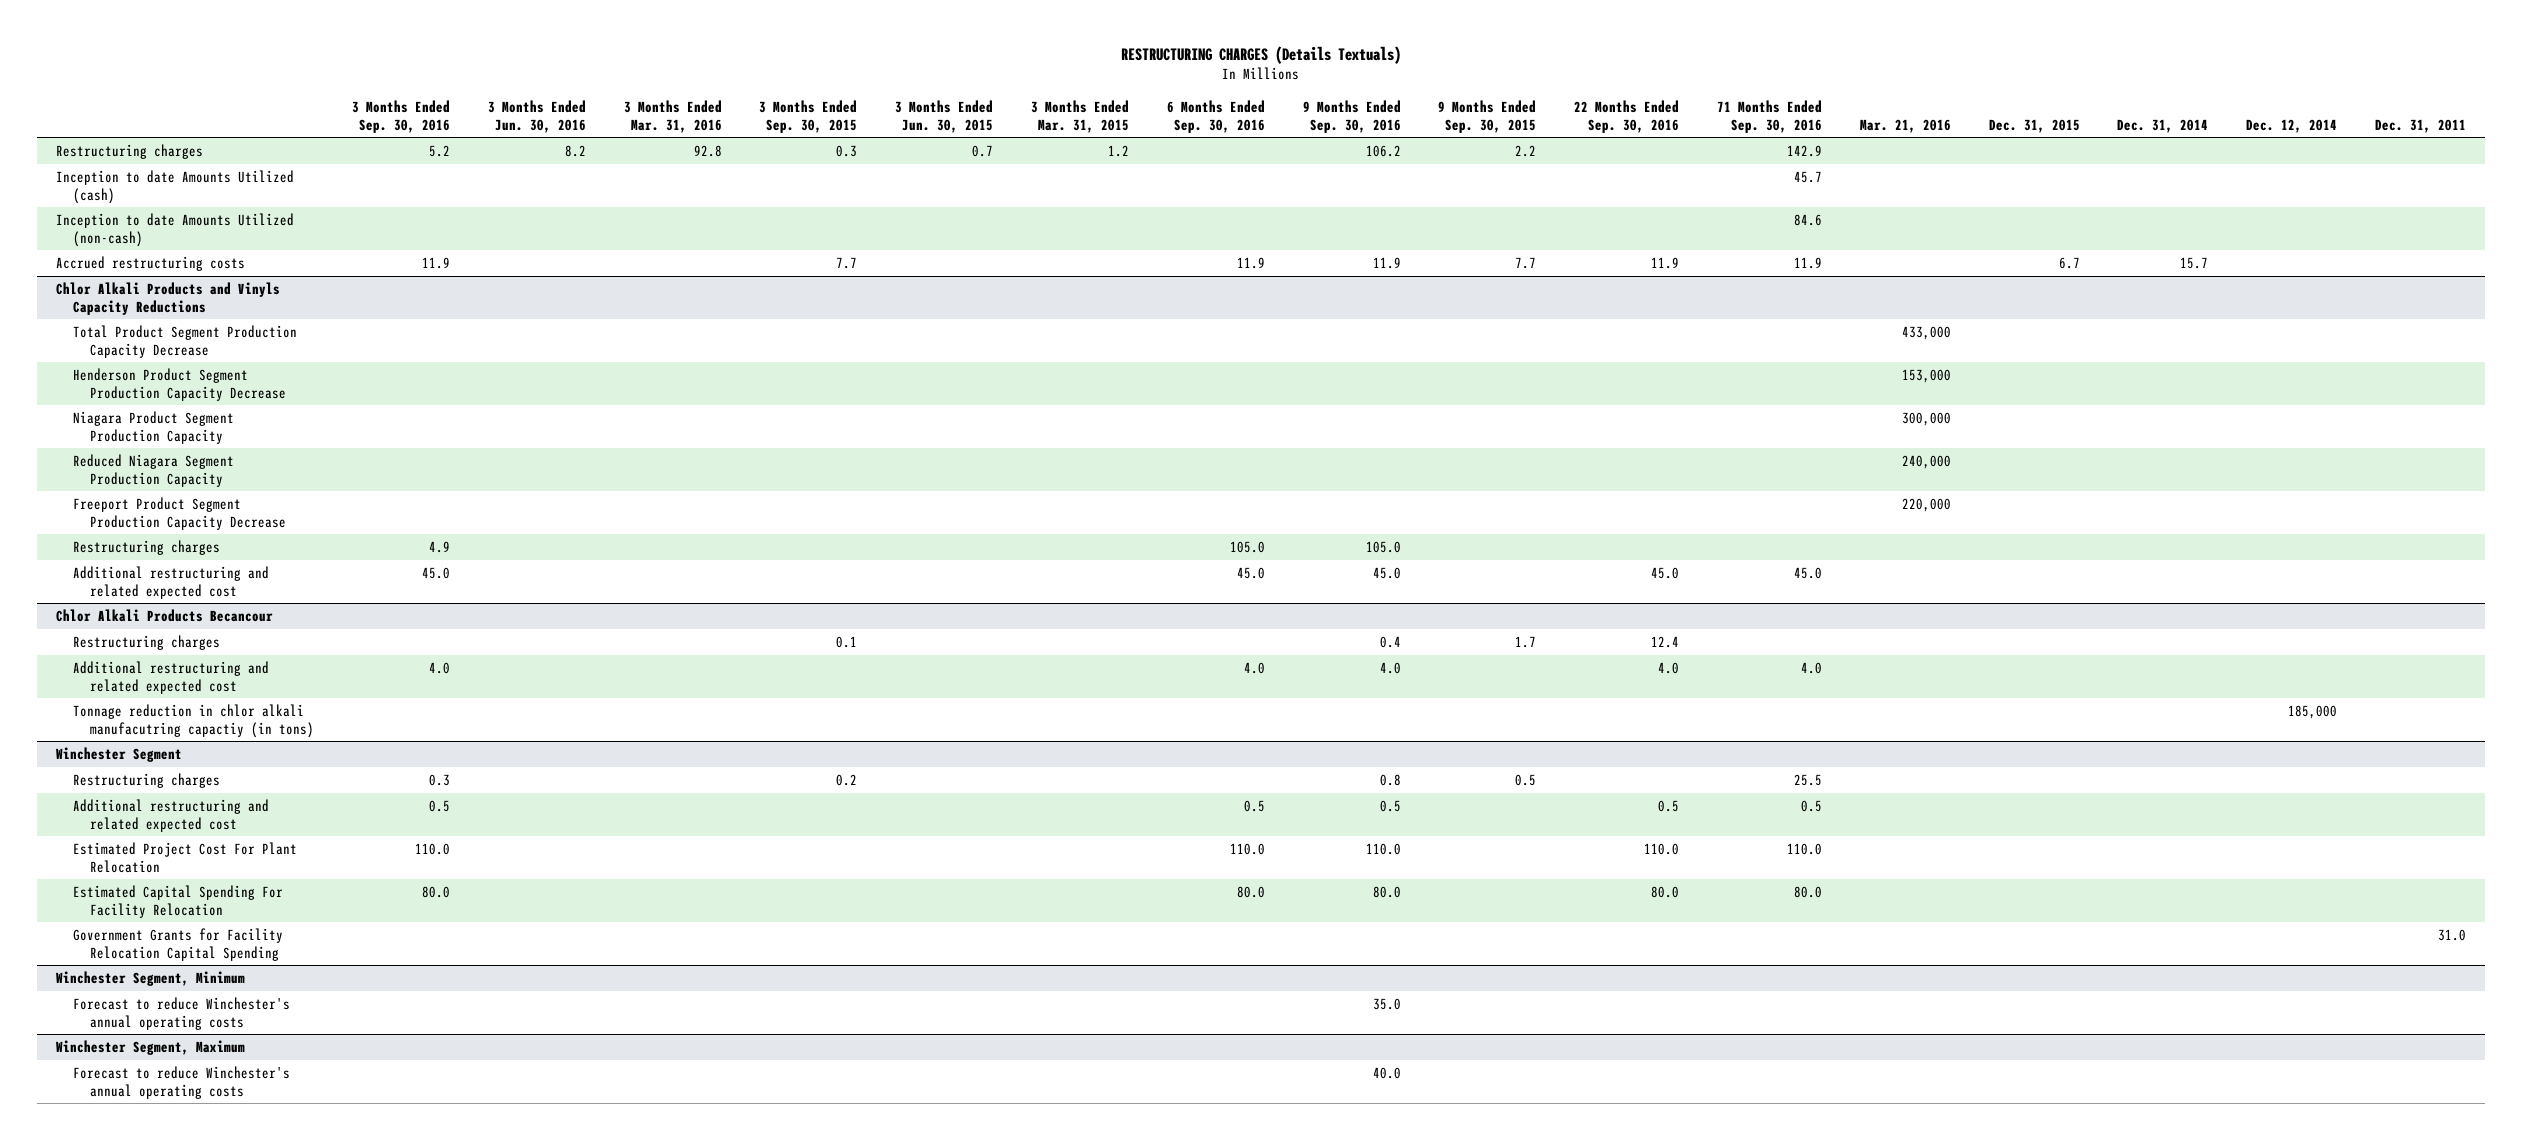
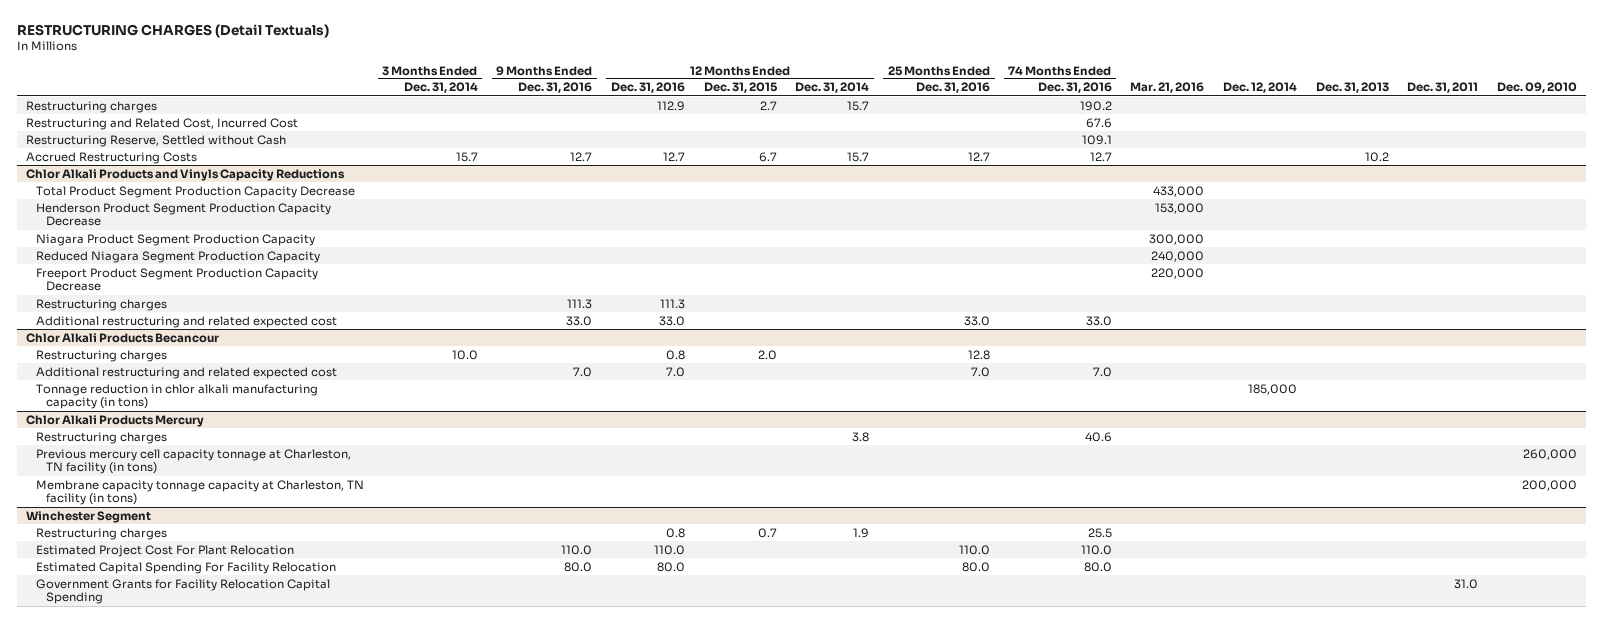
- RESTRUCTURING CHARGES (Details Textuals)
+ RESTRUCTURING CHARGES (Detail Textuals)
- | 3 Months Ended Sep. 30, 2016 | 3 Months Ended Jun. 30, 2016 | 3 Months Ended Mar. 31, 2016 | 3 Months Ended Sep. 30, 2015 | 3 Months Ended Jun. 30, 2015 | 3 Months Ended Mar. 31, 2015 | 6 Months Ended Sep. 30, 2016 | 9 Months Ended Sep. 30, 2016 | 9 Months Ended Sep. 30, 2015 | 22 Months Ended Sep. 30, 2016 | 71 Months Ended Sep. 30, 2016 | Mar. 21, 2016 | Dec. 31, 2015 | Dec. 31, 2014 | Dec. 12, 2014 | Dec. 31, 2011
+ | 3 Months Ended Dec. 31, 2014 | 9 Months Ended Dec. 31, 2016 | 12 Months Ended Dec. 31, 2016 | 12 Months Ended Dec. 31, 2015 | 12 Months Ended Dec. 31, 2014 | 25 Months Ended Dec. 31, 2016 | 74 Months Ended Dec. 31, 2016 | Mar. 21, 2016 | Dec. 12, 2014 | Dec. 31, 2013 | Dec. 31, 2011 | Dec. 09, 2010
- Inception to date Amounts Utilized (cash) | | | | | | | | | | | 45.7 | | | | |
- Inception to date Amounts Utilized (non-cash) | | | | | | | | | | | 84.6 | | | | |
- Accrued restructuring costs | 11.9 | | | 7.7 | | | 11.9 | 11.9 | 7.7 | 11.9 | 11.9 | | 6.7 | 15.7 | |
+ Restructuring and Related Cost, Incurred Cost | | | | | | | 67.6 | | | | |
+ Restructuring Reserve, Settled without Cash | | | | | | | 109.1 | | | | |
+ Accrued Restructuring Costs | 15.7 | 12.7 | 12.7 | 6.7 | 15.7 | 12.7 | 12.7 | | | 10.2 | |
@ Chlor Alkali Products Becancour
- Tonnage reduction in chlor alkali manufacutring capactiy (in tons) | | | | | | | | | | | | | | | 185,000 |
+ Tonnage reduction in chlor alkali manufacturing capacity (in tons) | | | | | | | | | 185,000 | | |
+ Chlor Alkali Products Mercury
+ Restructuring charges | | | | | 3.8 | | 40.6 | | | | |
+ Previous mercury cell capacity tonnage at Charleston, TN facility (in tons) | | | | | | | | | | | | 260,000
+ Membrane capacity tonnage capacity at Charleston, TN facility (in tons) | | | | | | | | | | | | 200,000
@ Winchester Segment
- Additional restructuring and related expected cost | 0.5 | | | | | | 0.5 | 0.5 | | 0.5 | 0.5 | | | | |
- Winchester Segment, Minimum
- Forecast to reduce Winchester's annual operating costs | | | | | | | | 35.0 | | | | | | | |
- Winchester Segment, Maximum
- Forecast to reduce Winchester's annual operating costs | | | | | | | | 40.0 | | | | | | | |

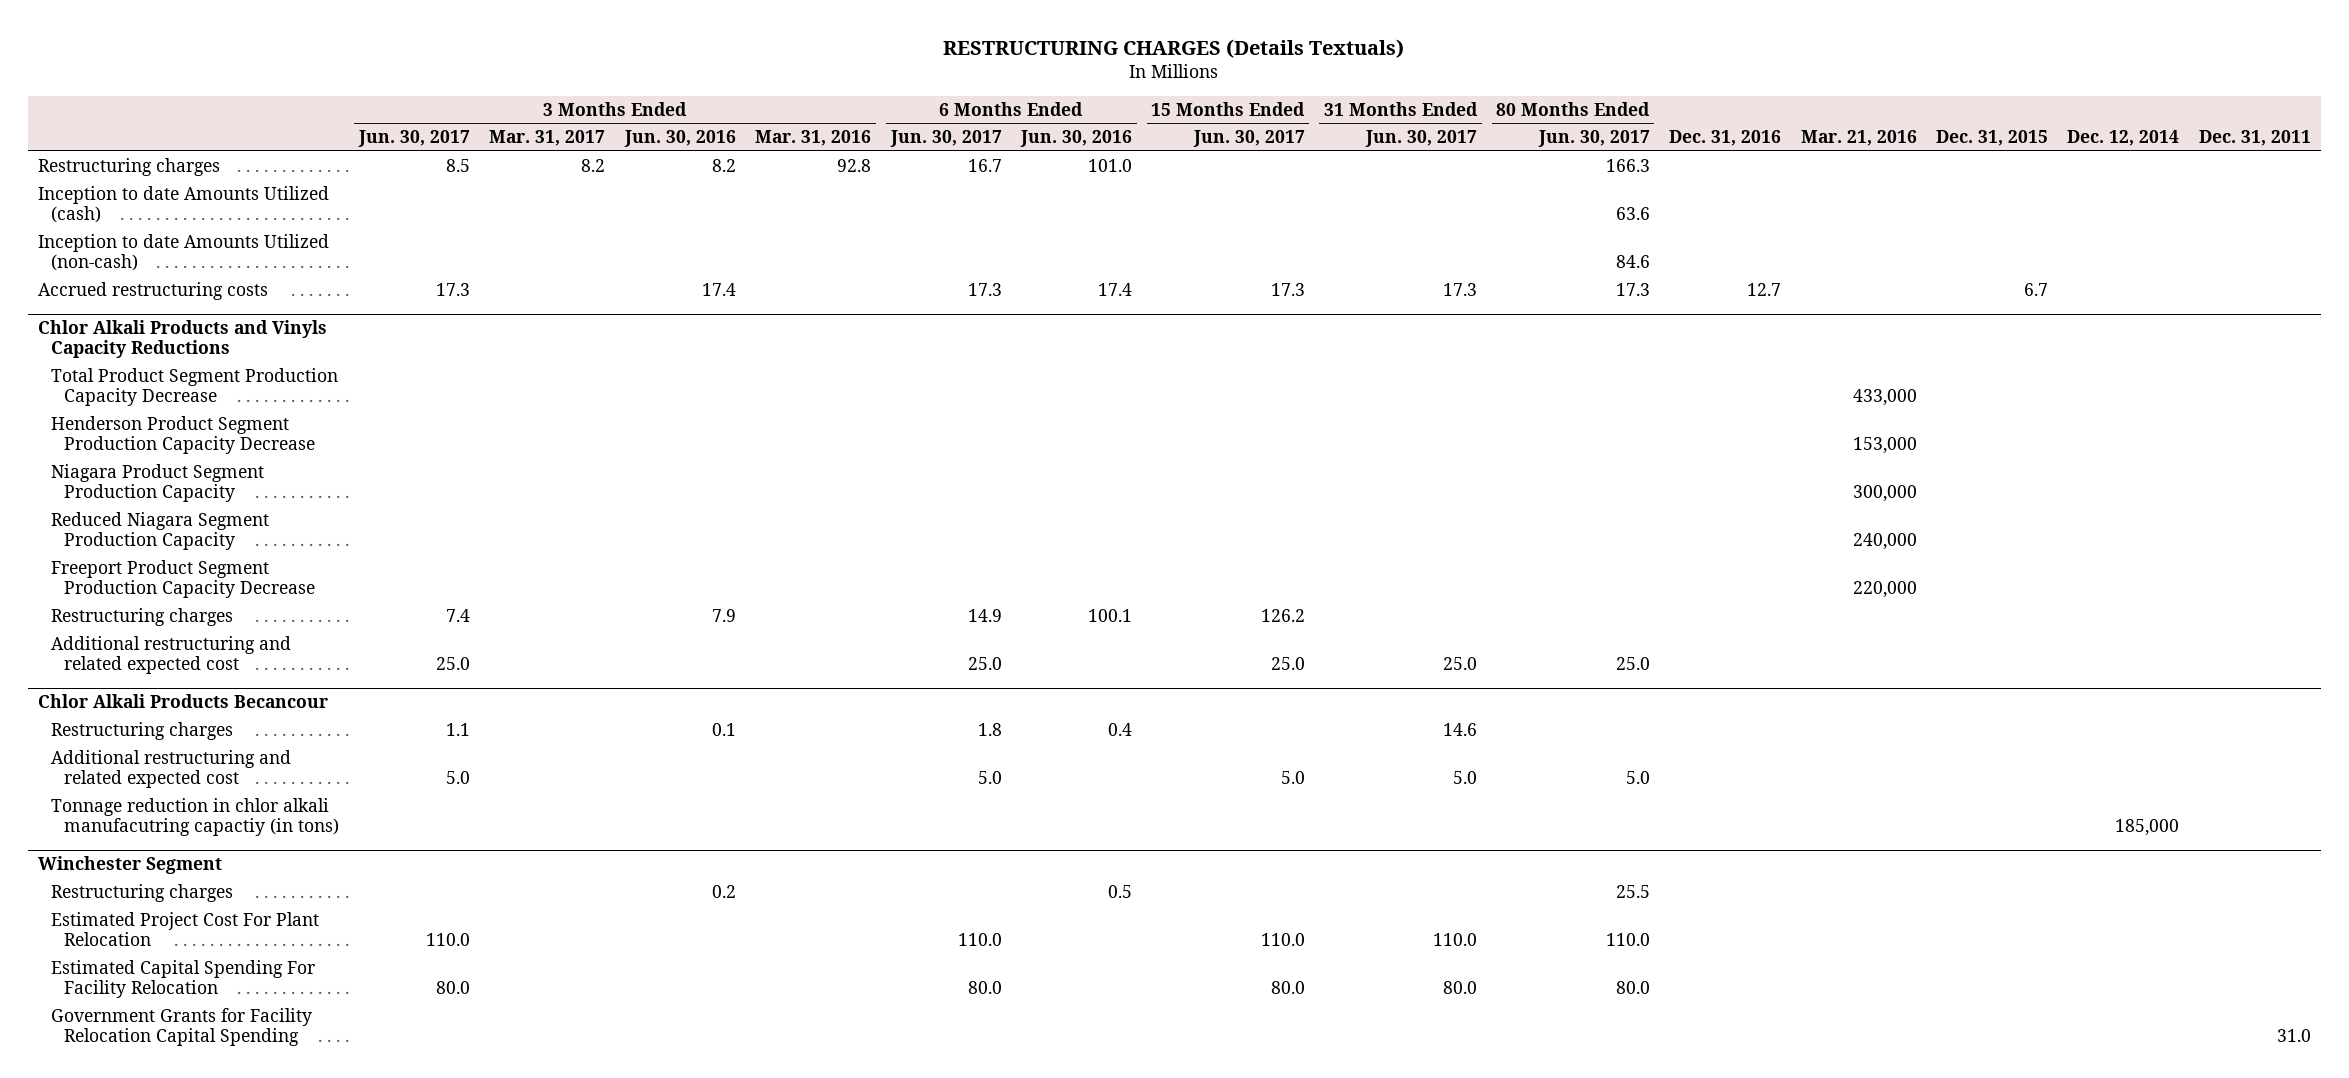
- RESTRUCTURING CHARGES (Detail Textuals)
+ RESTRUCTURING CHARGES (Details Textuals)
- | 3 Months Ended Dec. 31, 2014 | 9 Months Ended Dec. 31, 2016 | 12 Months Ended Dec. 31, 2016 | 12 Months Ended Dec. 31, 2015 | 12 Months Ended Dec. 31, 2014 | 25 Months Ended Dec. 31, 2016 | 74 Months Ended Dec. 31, 2016 | Mar. 21, 2016 | Dec. 12, 2014 | Dec. 31, 2013 | Dec. 31, 2011 | Dec. 09, 2010
+ | 3 Months Ended Jun. 30, 2017 | 3 Months Ended Mar. 31, 2017 | 3 Months Ended Jun. 30, 2016 | 3 Months Ended Mar. 31, 2016 | 6 Months Ended Jun. 30, 2017 | 6 Months Ended Jun. 30, 2016 | 15 Months Ended Jun. 30, 2017 | 31 Months Ended Jun. 30, 2017 | 80 Months Ended Jun. 30, 2017 | Dec. 31, 2016 | Mar. 21, 2016 | Dec. 31, 2015 | Dec. 12, 2014 | Dec. 31, 2011
- Restructuring and Related Cost, Incurred Cost | | | | | | | 67.6 | | | | |
- Restructuring Reserve, Settled without Cash | | | | | | | 109.1 | | | | |
- Accrued Restructuring Costs | 15.7 | 12.7 | 12.7 | 6.7 | 15.7 | 12.7 | 12.7 | | | 10.2 | |
+ Inception to date Amounts Utilized (cash) | | | | | | | | | 63.6 | | | | |
+ Inception to date Amounts Utilized (non-cash) | | | | | | | | | 84.6 | | | | |
+ Accrued restructuring costs | 17.3 | | 17.4 | | 17.3 | 17.4 | 17.3 | 17.3 | 17.3 | 12.7 | | 6.7 | |
@ Chlor Alkali Products Becancour
- Tonnage reduction in chlor alkali manufacturing capacity (in tons) | | | | | | | | | 185,000 | | |
- Chlor Alkali Products Mercury
- Restructuring charges | | | | | 3.8 | | 40.6 | | | | |
- Previous mercury cell capacity tonnage at Charleston, TN facility (in tons) | | | | | | | | | | | | 260,000
- Membrane capacity tonnage capacity at Charleston, TN facility (in tons) | | | | | | | | | | | | 200,000
@ Chlor Alkali Products Becancour
+ Tonnage reduction in chlor alkali manufacutring capactiy (in tons) | | | | | | | | | | | | | 185,000 |

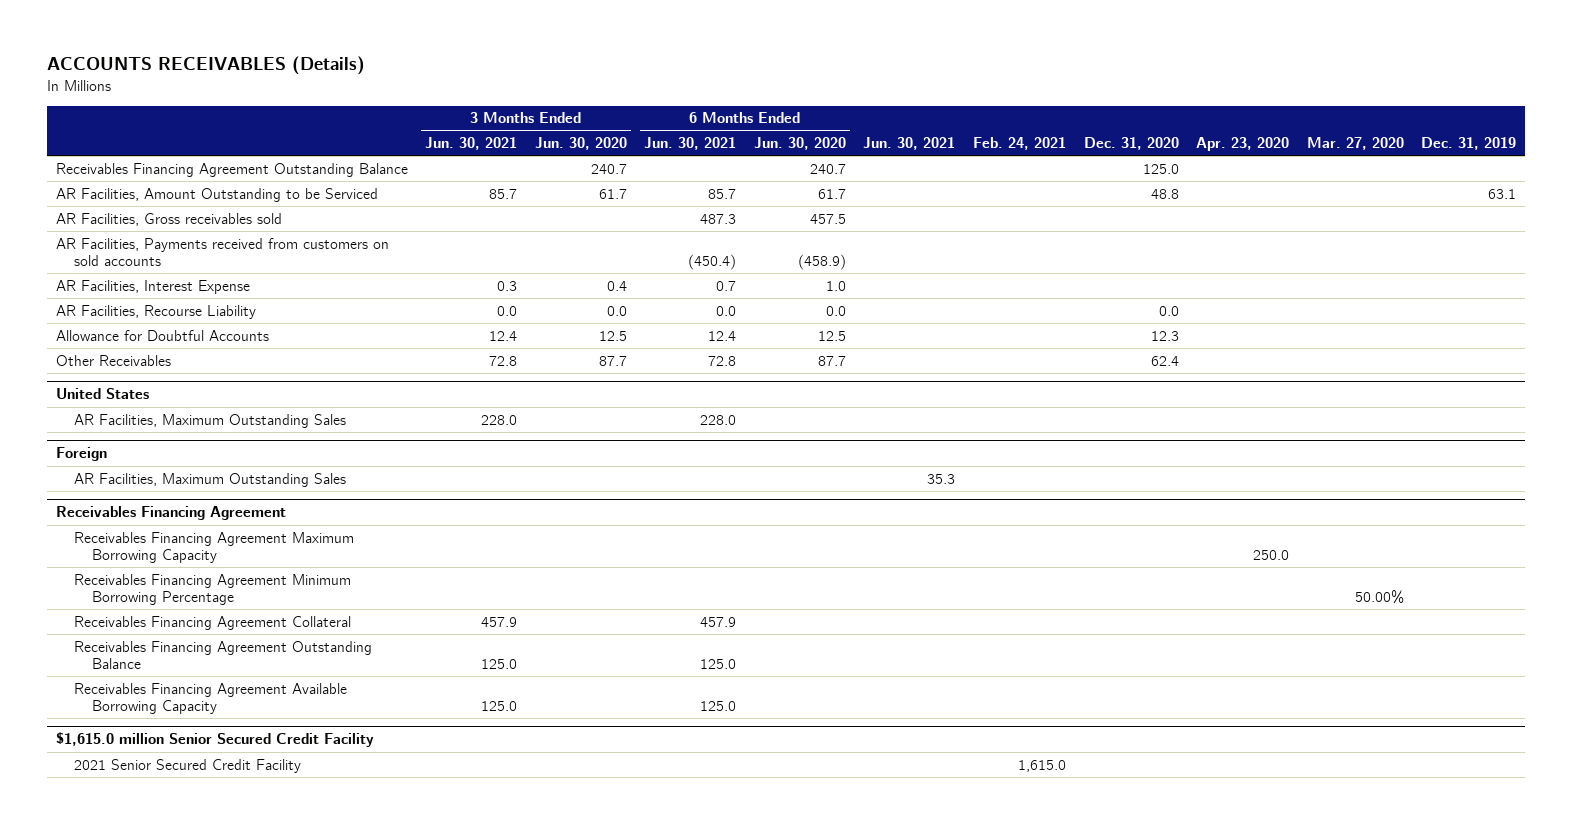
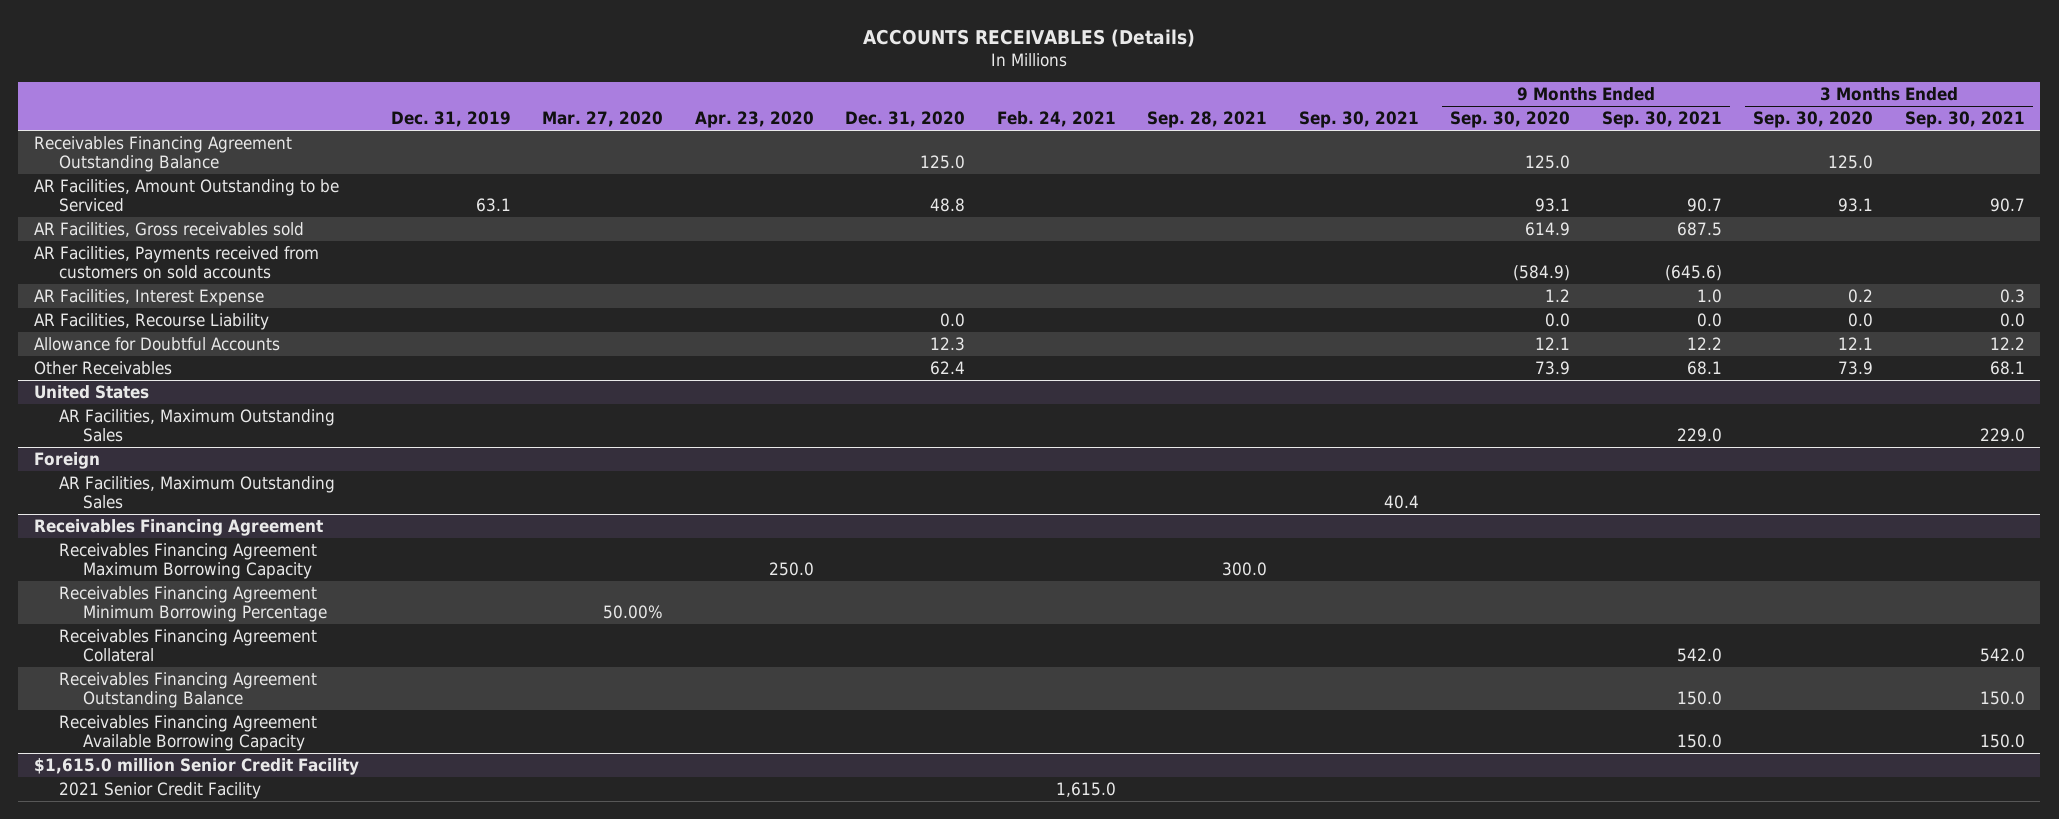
- | 3 Months Ended Jun. 30, 2021 | 3 Months Ended Jun. 30, 2020 | 6 Months Ended Jun. 30, 2021 | 6 Months Ended Jun. 30, 2020 | Jun. 30, 2021 | Feb. 24, 2021 | Dec. 31, 2020 | Apr. 23, 2020 | Mar. 27, 2020 | Dec. 31, 2019
+ | Dec. 31, 2019 | Mar. 27, 2020 | Apr. 23, 2020 | Dec. 31, 2020 | Feb. 24, 2021 | Sep. 28, 2021 | Sep. 30, 2021 | 9 Months Ended Sep. 30, 2020 | 9 Months Ended Sep. 30, 2021 | 3 Months Ended Sep. 30, 2020 | 3 Months Ended Sep. 30, 2021
- $1,615.0 million Senior Secured Credit Facility
- 2021 Senior Secured Credit Facility | | | | | | 1,615.0 | | | |
+ $1,615.0 million Senior Credit Facility
+ 2021 Senior Credit Facility | | | | | 1,615.0 | | | | | |

